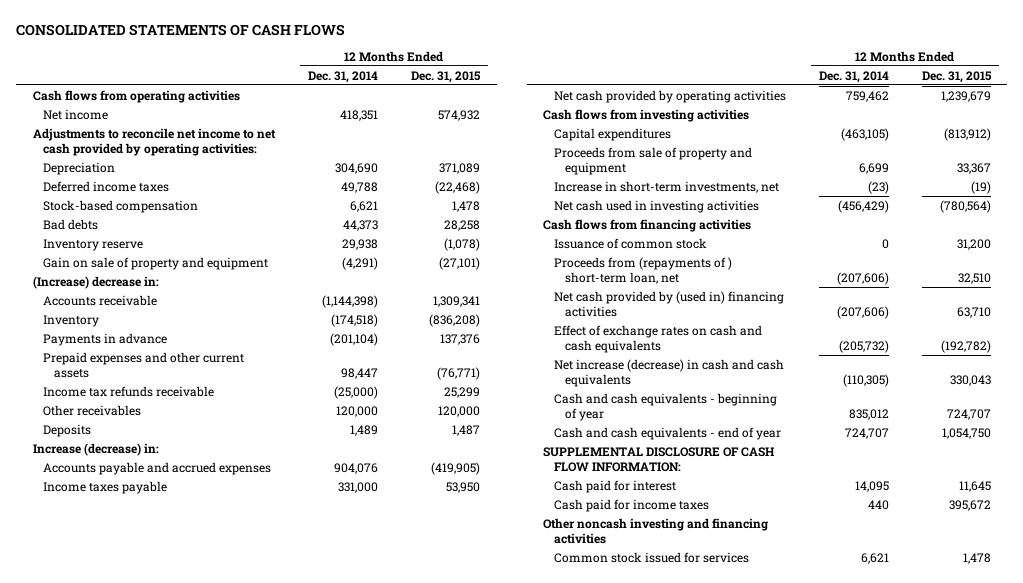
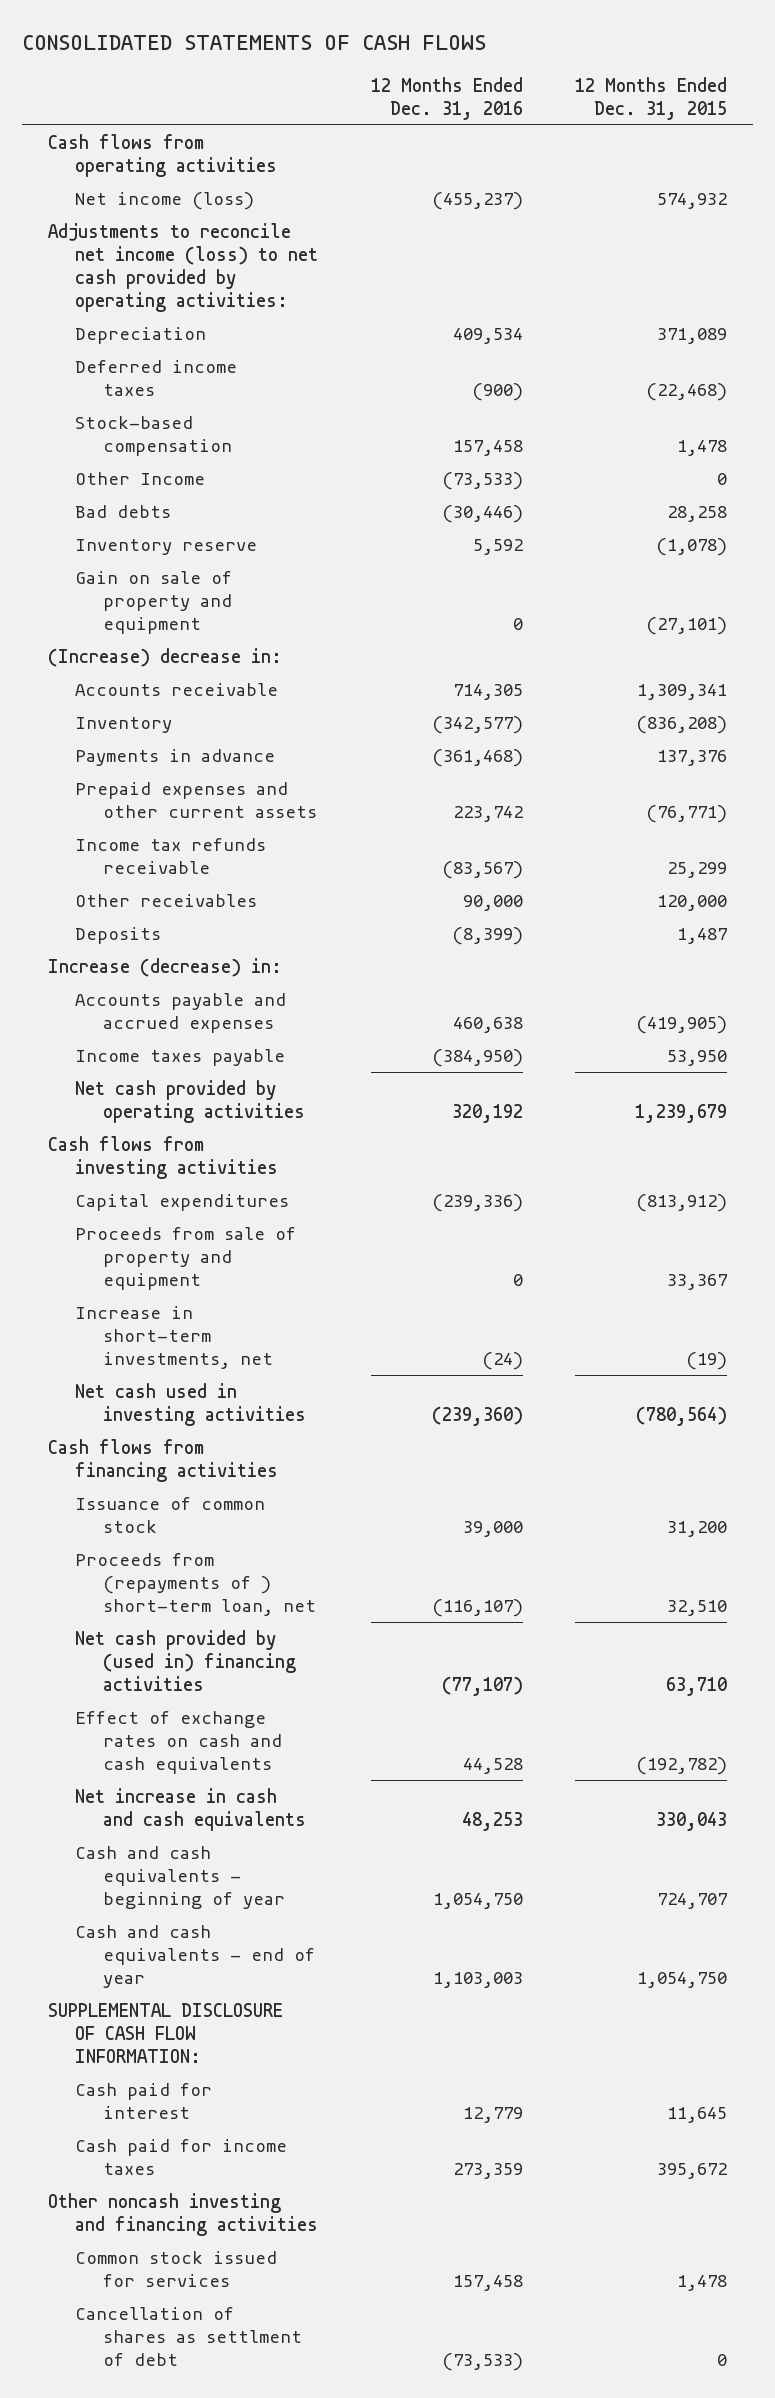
- | 12 Months Ended Dec. 31, 2014 | 12 Months Ended Dec. 31, 2015
+ | 12 Months Ended Dec. 31, 2016 | 12 Months Ended Dec. 31, 2015
- Net income | 418,351 | 574,932
- Adjustments to reconcile net income to net cash provided by operating activities:
+ Net income (loss) | (455,237) | 574,932
+ Adjustments to reconcile net income (loss) to net cash provided by operating activities:
+ Other Income | (73,533) | 0
- Net increase (decrease) in cash and cash equivalents | (110,305) | 330,043
+ Net increase in cash and cash equivalents | 48,253 | 330,043
+ Cancellation of shares as settlment of debt | (73,533) | 0

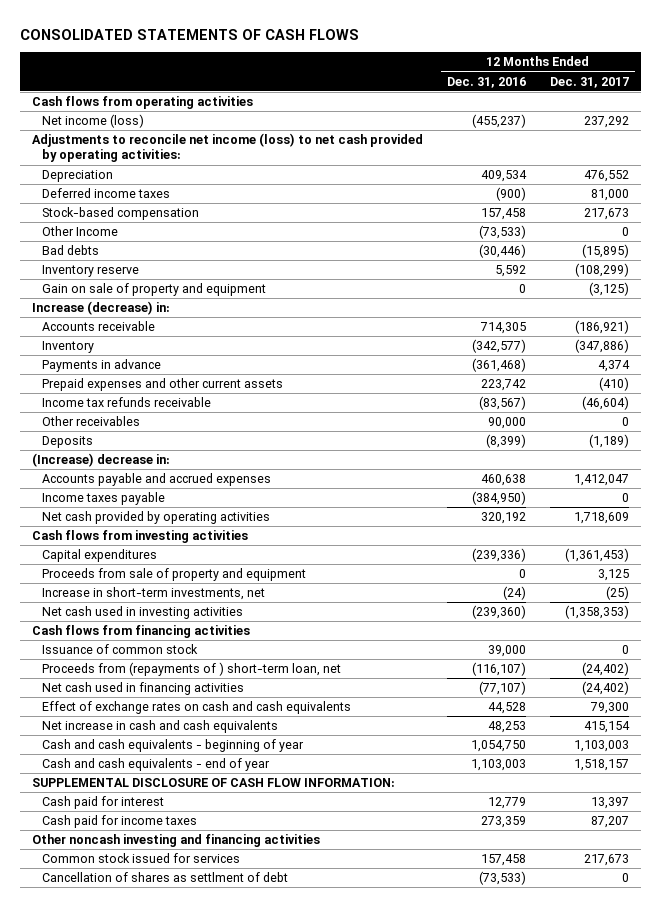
- | 12 Months Ended Dec. 31, 2016 | 12 Months Ended Dec. 31, 2015
+ | 12 Months Ended Dec. 31, 2016 | 12 Months Ended Dec. 31, 2017
moved up: Increase (decrease) in:
moved down: (Increase) decrease in:
- Net cash provided by (used in) financing activities | (77,107) | 63,710
+ Net cash used in financing activities | (77,107) | (24,402)

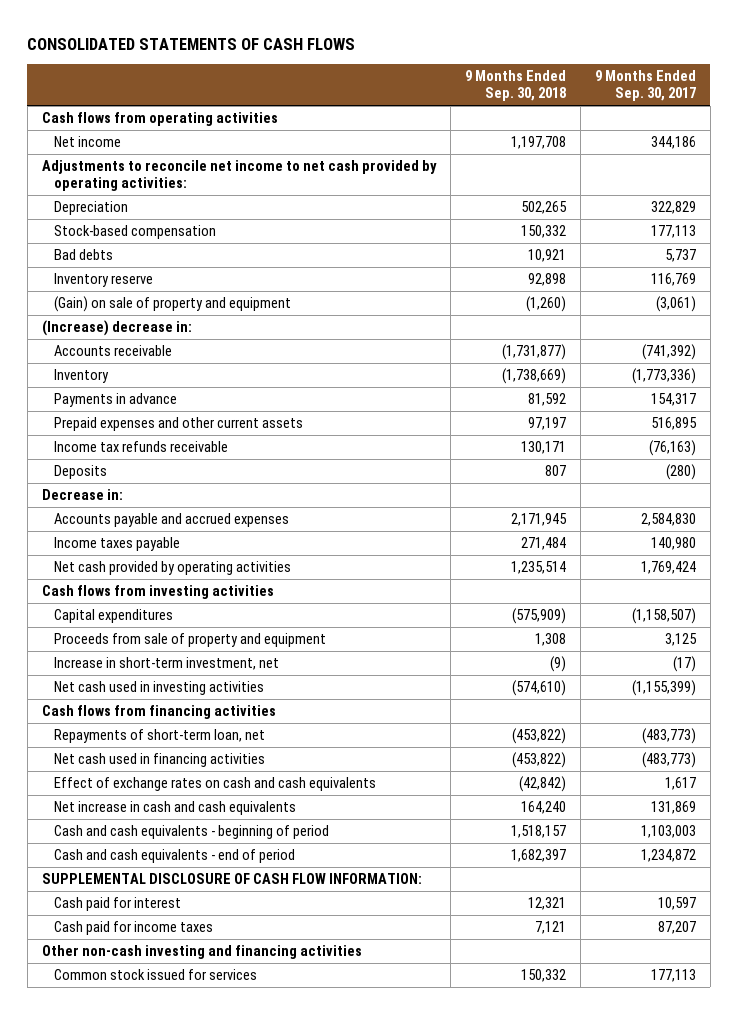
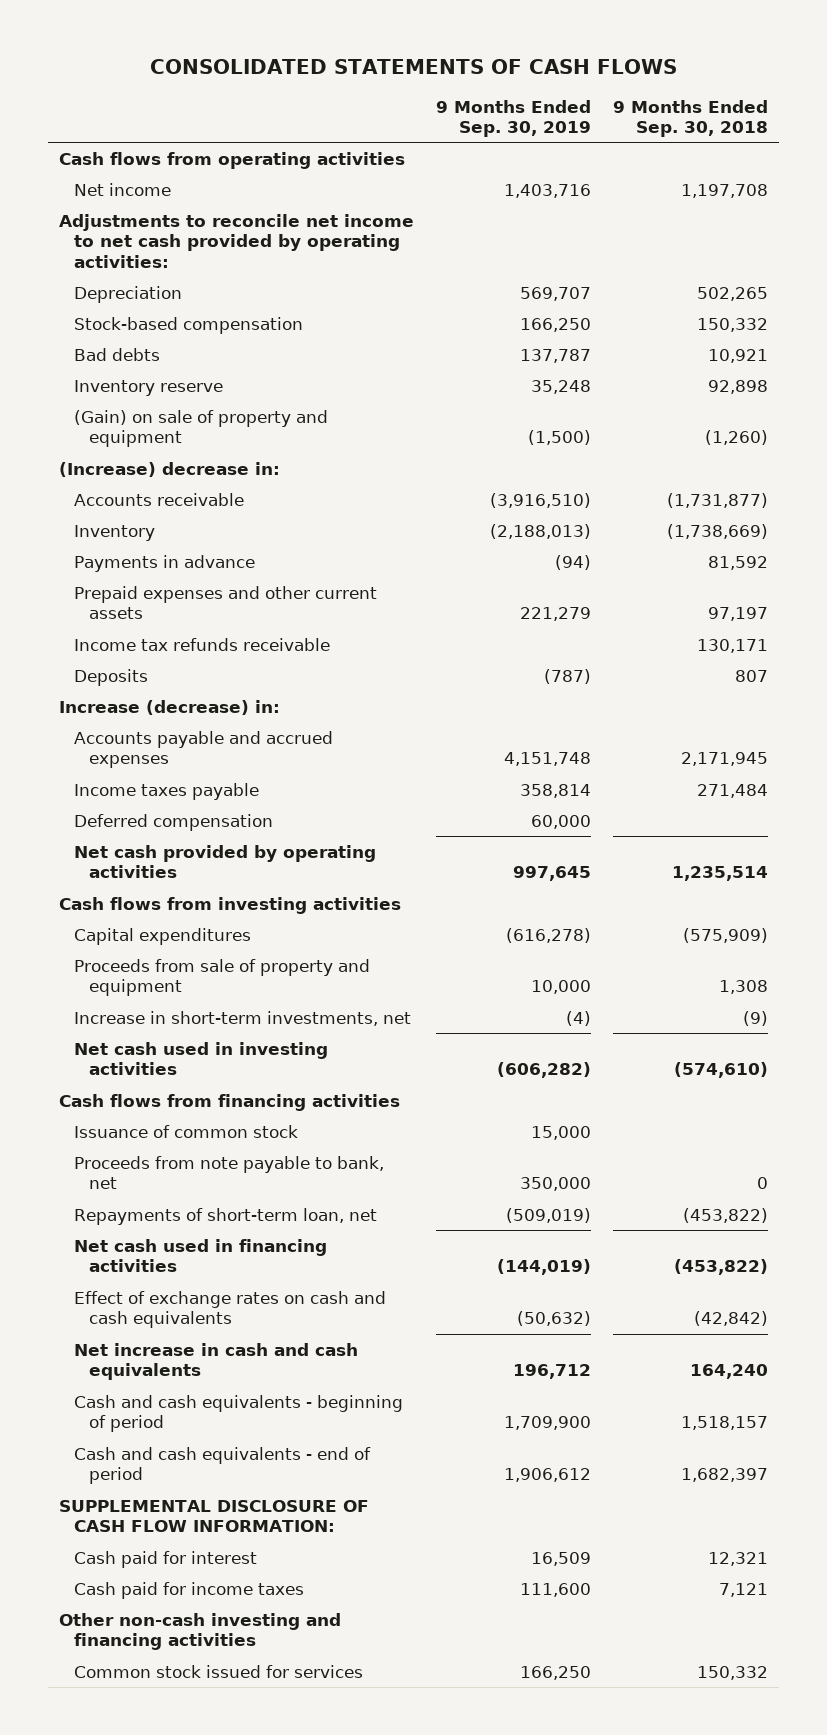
- | 9 Months Ended Sep. 30, 2018 | 9 Months Ended Sep. 30, 2017
+ | 9 Months Ended Sep. 30, 2019 | 9 Months Ended Sep. 30, 2018
- Decrease in:
+ Increase (decrease) in:
+ Deferred compensation | 60,000 |
- Increase in short-term investment, net | (9) | (17)
+ Increase in short-term investments, net | (4) | (9)
+ Issuance of common stock | 15,000 |
+ Proceeds from note payable to bank, net | 350,000 | 0

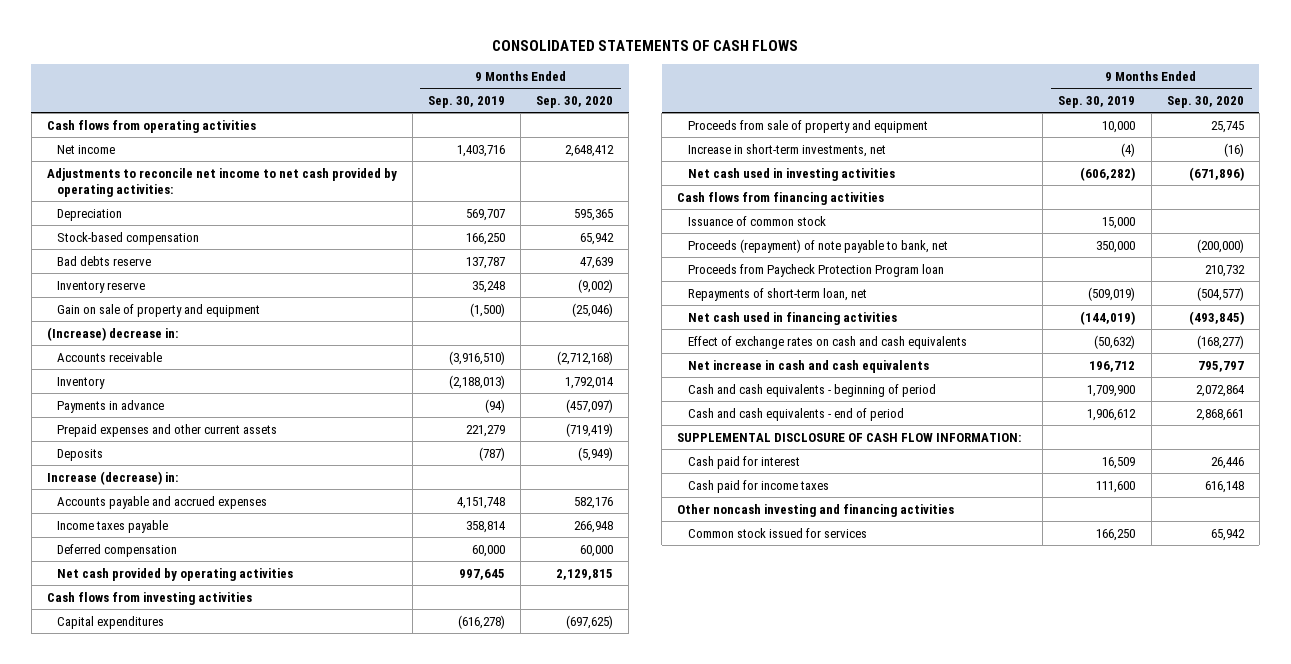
- | 9 Months Ended Sep. 30, 2019 | 9 Months Ended Sep. 30, 2018
+ | 9 Months Ended Sep. 30, 2019 | 9 Months Ended Sep. 30, 2020
- Bad debts | 137,787 | 10,921
+ Bad debts reserve | 137,787 | 47,639
- (Gain) on sale of property and equipment | (1,500) | (1,260)
+ Gain on sale of property and equipment | (1,500) | (25,046)
- Income tax refunds receivable | | 130,171
- Proceeds from note payable to bank, net | 350,000 | 0
+ Proceeds (repayment) of note payable to bank, net | 350,000 | (200,000)
+ Proceeds from Paycheck Protection Program loan | | 210,732
- Other non-cash investing and financing activities
+ Other noncash investing and financing activities

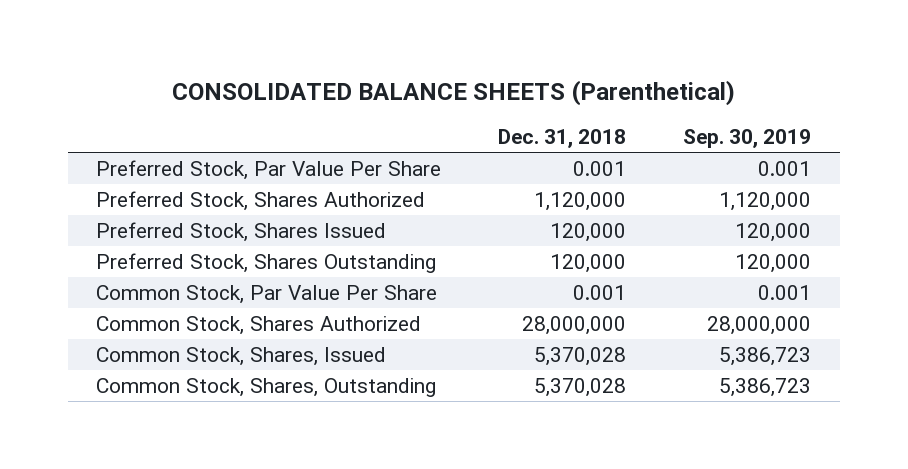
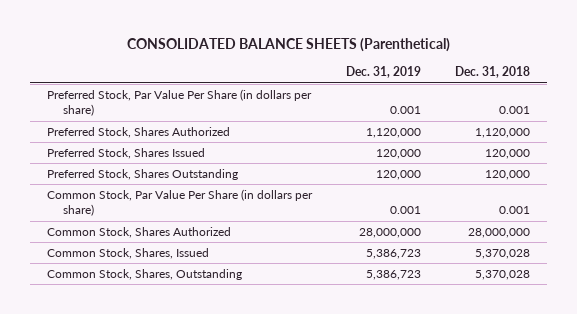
- | Dec. 31, 2018 | Sep. 30, 2019
+ | Dec. 31, 2019 | Dec. 31, 2018
- Preferred Stock, Par Value Per Share | 0.001 | 0.001
+ Preferred Stock, Par Value Per Share (in dollars per share) | 0.001 | 0.001
- Common Stock, Par Value Per Share | 0.001 | 0.001
+ Common Stock, Par Value Per Share (in dollars per share) | 0.001 | 0.001

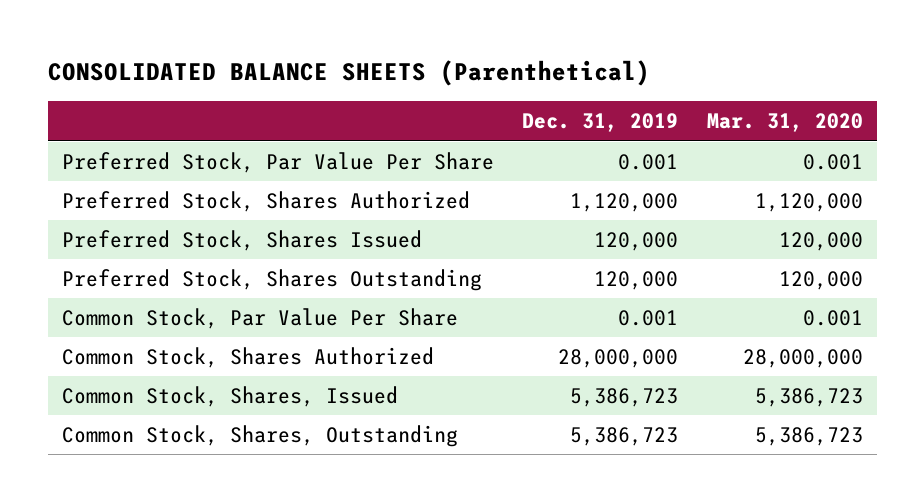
- | Dec. 31, 2019 | Dec. 31, 2018
+ | Dec. 31, 2019 | Mar. 31, 2020
- Preferred Stock, Par Value Per Share (in dollars per share) | 0.001 | 0.001
+ Preferred Stock, Par Value Per Share | 0.001 | 0.001
- Common Stock, Par Value Per Share (in dollars per share) | 0.001 | 0.001
+ Common Stock, Par Value Per Share | 0.001 | 0.001

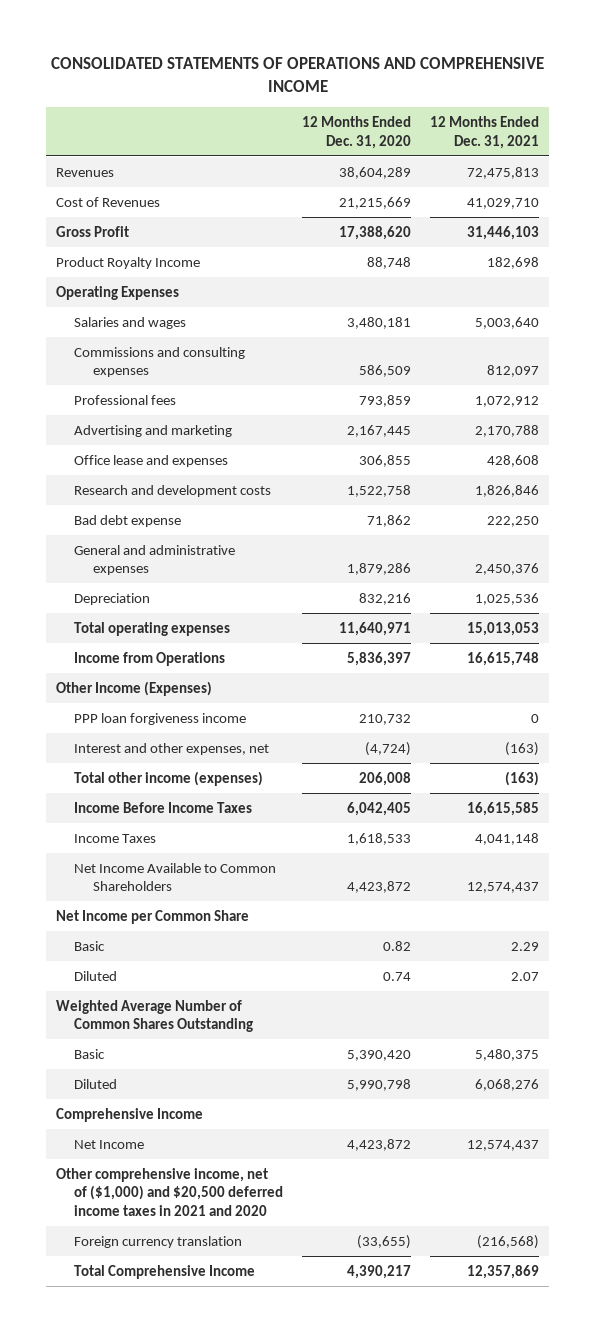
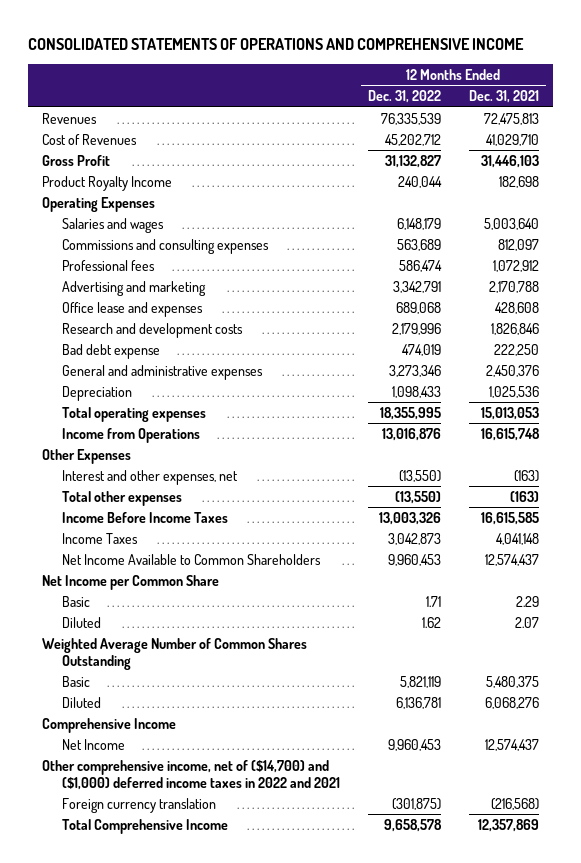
- | 12 Months Ended Dec. 31, 2020 | 12 Months Ended Dec. 31, 2021
+ | 12 Months Ended Dec. 31, 2022 | 12 Months Ended Dec. 31, 2021
- Other Income (Expenses)
- PPP loan forgiveness income | 210,732 | 0
+ Other Expenses
- Total other income (expenses) | 206,008 | (163)
+ Total other expenses | (13,550) | (163)
- Other comprehensive income, net of ($1,000) and $20,500 deferred income taxes in 2021 and 2020
+ Other comprehensive income, net of ($14,700) and ($1,000) deferred income taxes in 2022 and 2021

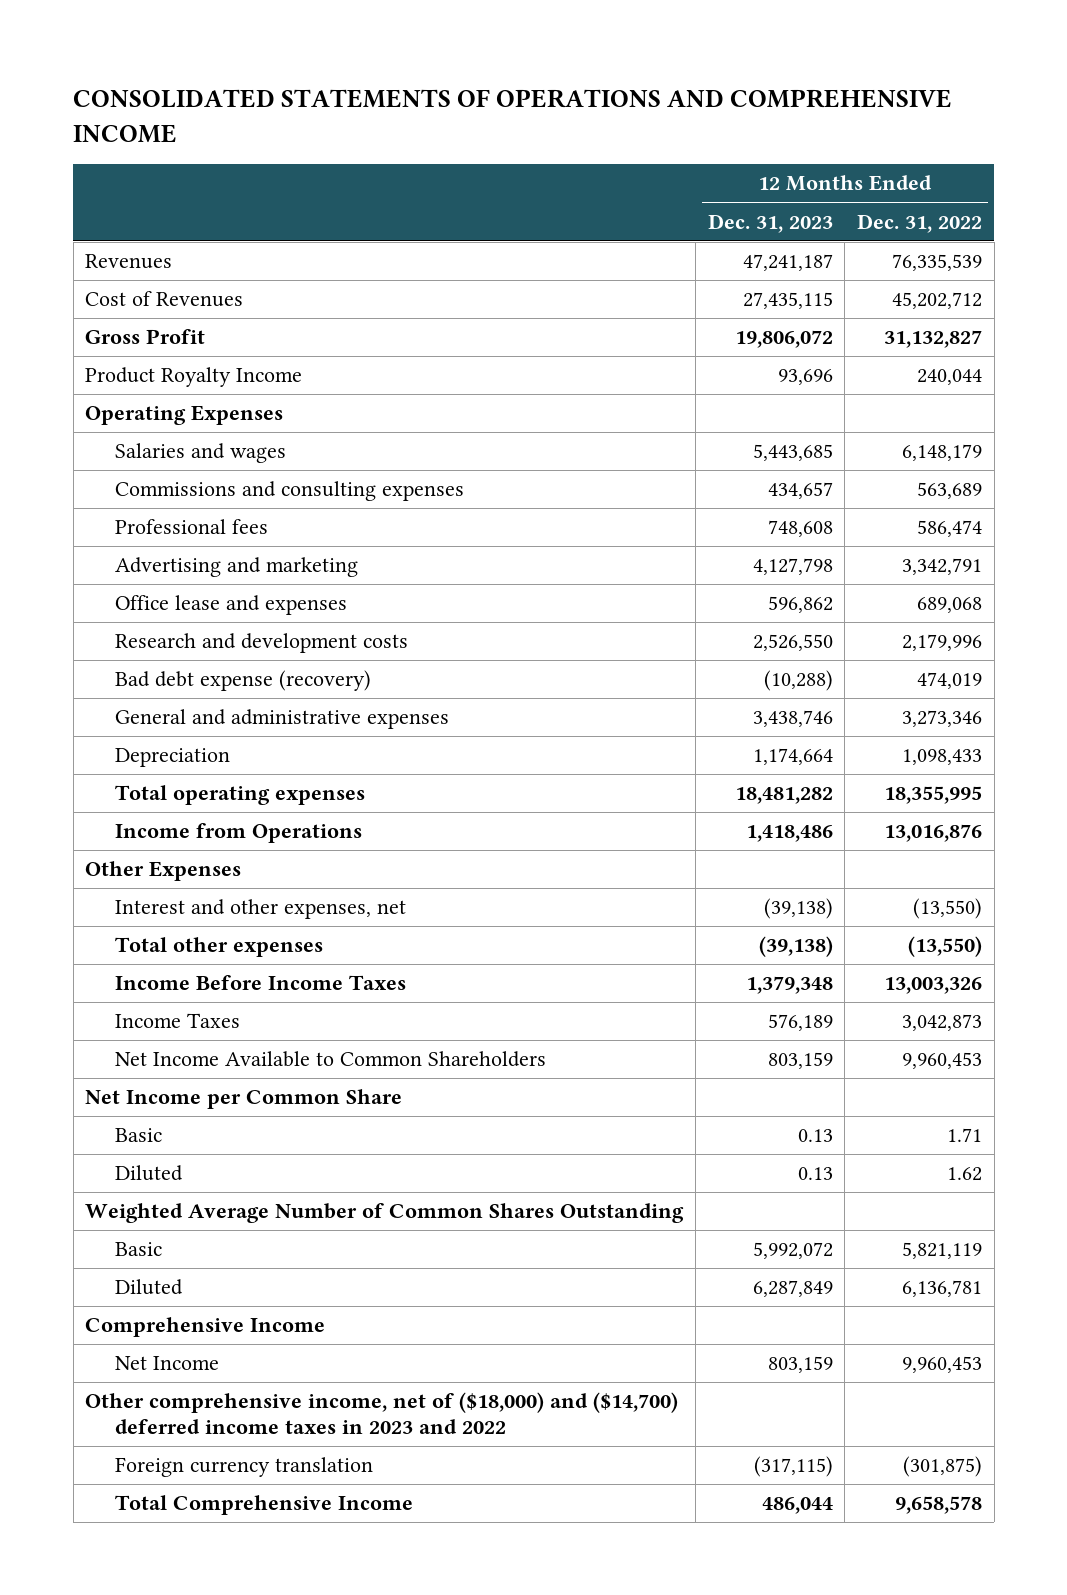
- | 12 Months Ended Dec. 31, 2022 | 12 Months Ended Dec. 31, 2021
+ | 12 Months Ended Dec. 31, 2023 | 12 Months Ended Dec. 31, 2022
- Bad debt expense | 474,019 | 222,250
+ Bad debt expense (recovery) | (10,288) | 474,019
- Other comprehensive income, net of ($14,700) and ($1,000) deferred income taxes in 2022 and 2021
+ Other comprehensive income, net of ($18,000) and ($14,700) deferred income taxes in 2023 and 2022

